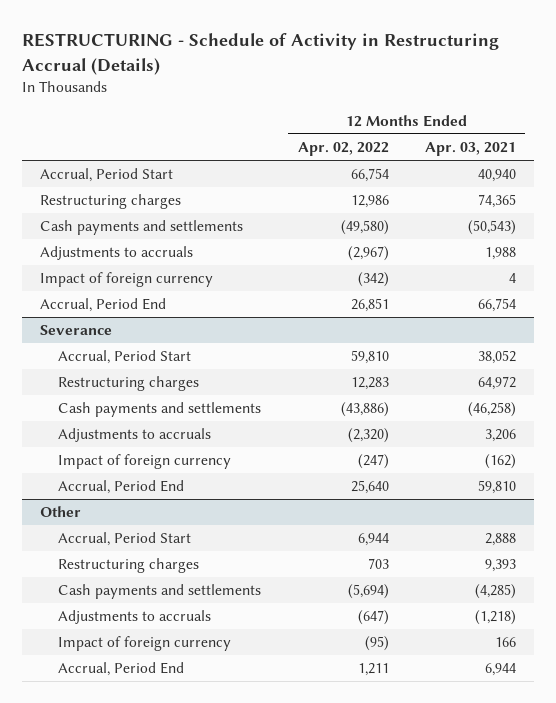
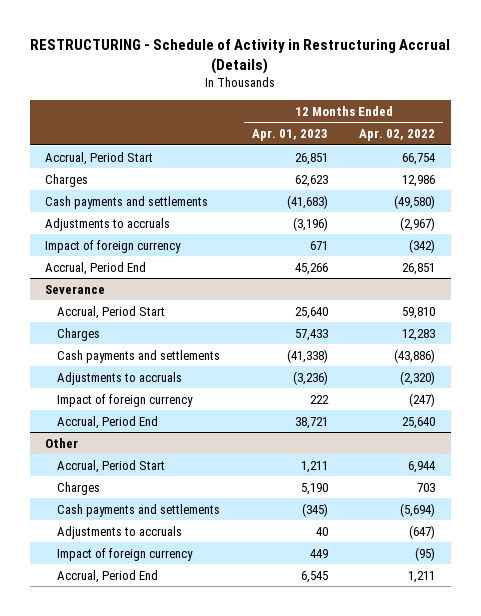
- | 12 Months Ended Apr. 02, 2022 | 12 Months Ended Apr. 03, 2021
+ | 12 Months Ended Apr. 01, 2023 | 12 Months Ended Apr. 02, 2022
- Restructuring charges | 12,986 | 74,365
+ Charges | 62,623 | 12,986
@ Severance
- Restructuring charges | 12,283 | 64,972
+ Charges | 57,433 | 12,283
@ Other
- Restructuring charges | 703 | 9,393
+ Charges | 5,190 | 703

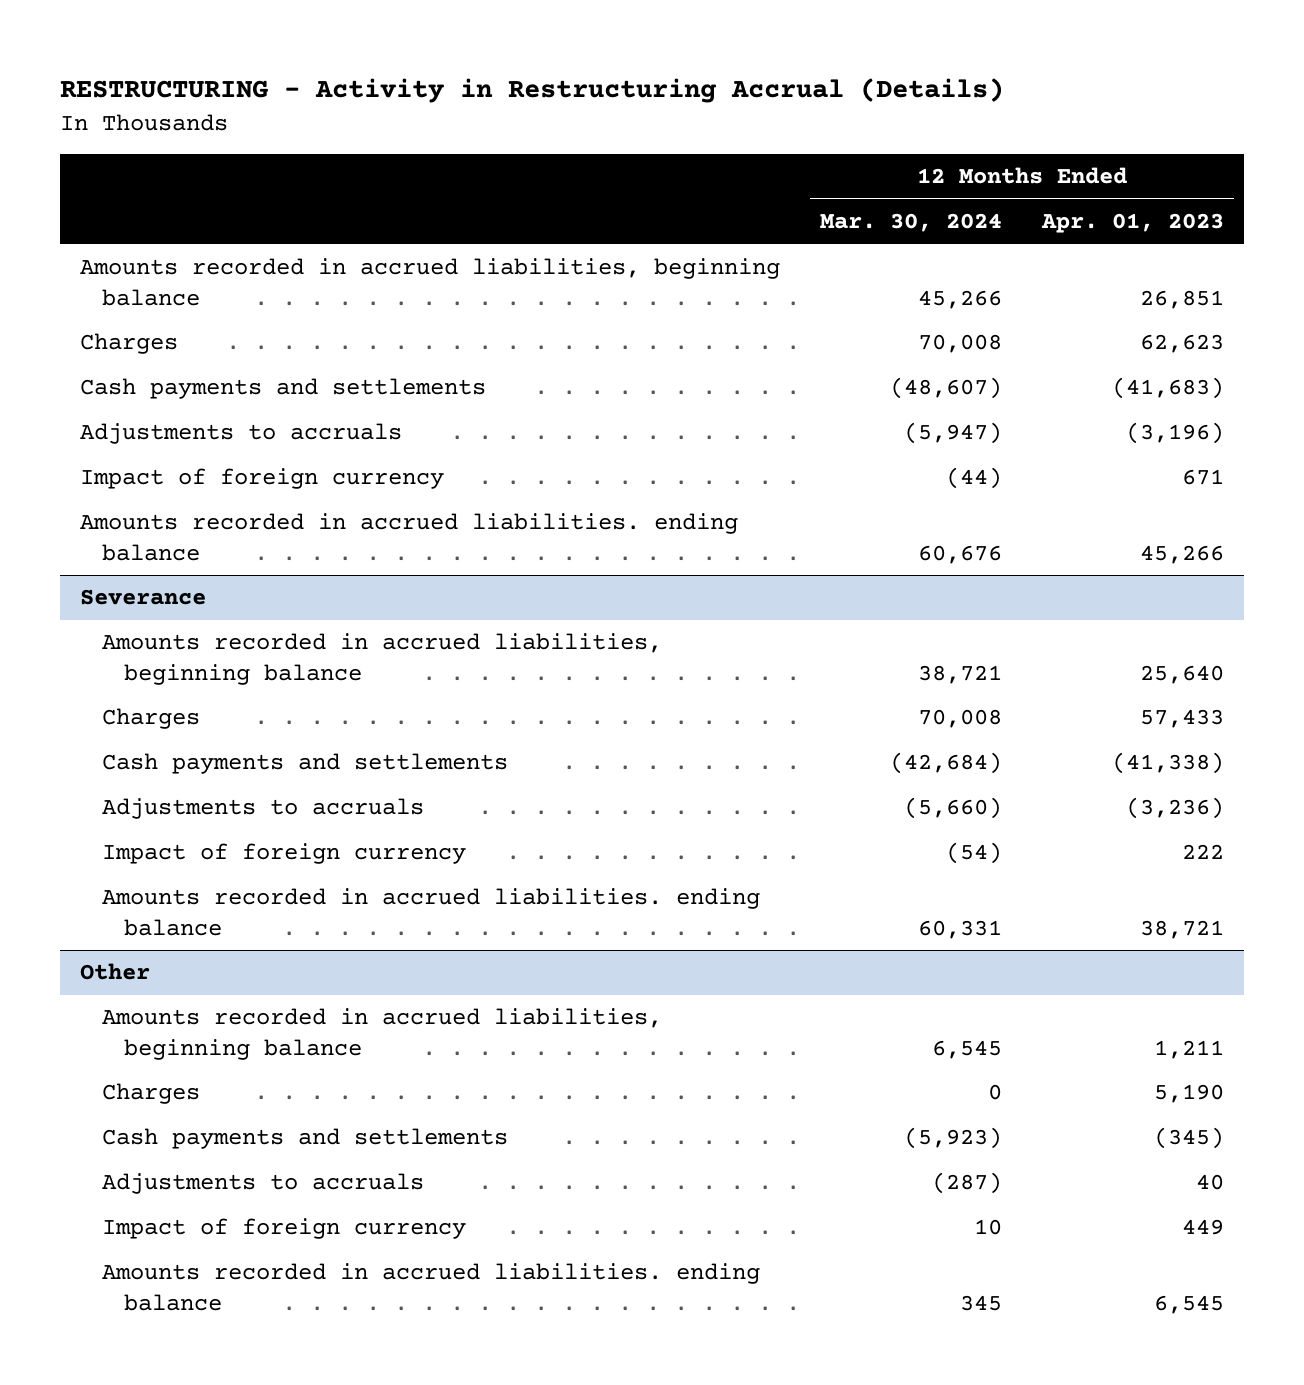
- RESTRUCTURING - Schedule of Activity in Restructuring Accrual (Details)
+ RESTRUCTURING - Activity in Restructuring Accrual (Details)
- | 12 Months Ended Apr. 01, 2023 | 12 Months Ended Apr. 02, 2022
+ | 12 Months Ended Mar. 30, 2024 | 12 Months Ended Apr. 01, 2023
- Accrual, Period Start | 26,851 | 66,754
+ Amounts recorded in accrued liabilities, beginning balance | 45,266 | 26,851
- Accrual, Period End | 45,266 | 26,851
+ Amounts recorded in accrued liabilities. ending balance | 60,676 | 45,266
@ Severance
- Accrual, Period Start | 25,640 | 59,810
+ Amounts recorded in accrued liabilities, beginning balance | 38,721 | 25,640
- Accrual, Period End | 38,721 | 25,640
+ Amounts recorded in accrued liabilities. ending balance | 60,331 | 38,721
@ Other
- Accrual, Period Start | 1,211 | 6,944
+ Amounts recorded in accrued liabilities, beginning balance | 6,545 | 1,211
- Accrual, Period End | 6,545 | 1,211
+ Amounts recorded in accrued liabilities. ending balance | 345 | 6,545

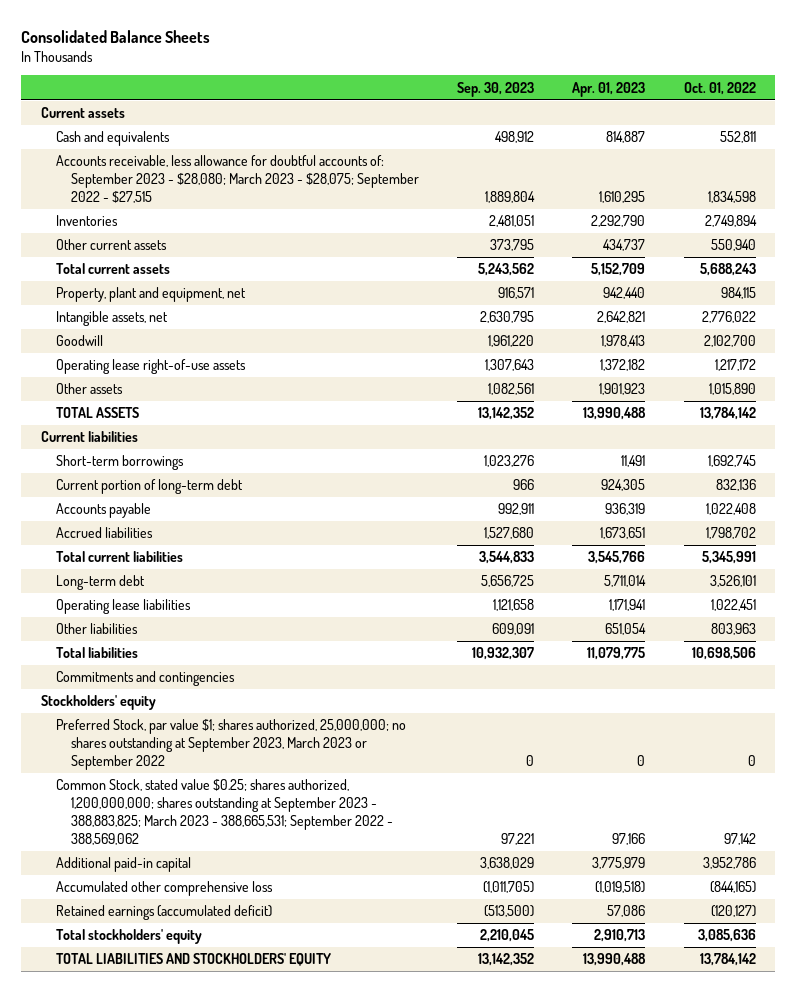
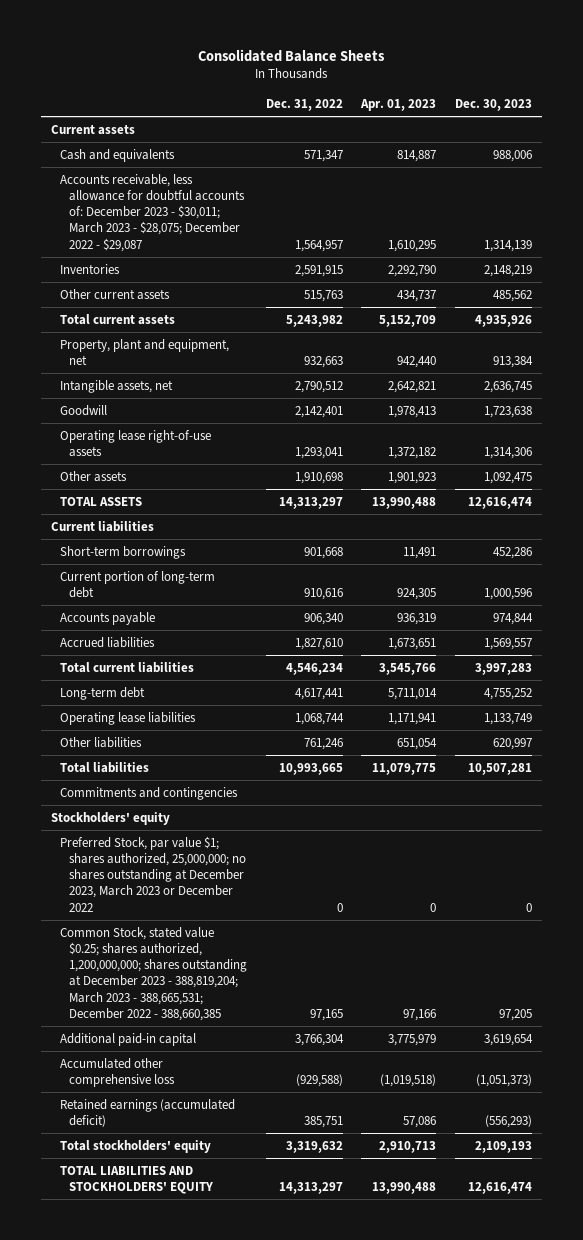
- | Sep. 30, 2023 | Apr. 01, 2023 | Oct. 01, 2022
+ | Dec. 31, 2022 | Apr. 01, 2023 | Dec. 30, 2023
- Accounts receivable, less allowance for doubtful accounts of: September 2023 - $28,080; March 2023 - $28,075; September 2022 - $27,515 | 1,889,804 | 1,610,295 | 1,834,598
+ Accounts receivable, less allowance for doubtful accounts of: December 2023 - $30,011; March 2023 - $28,075; December 2022 - $29,087 | 1,564,957 | 1,610,295 | 1,314,139
- Preferred Stock, par value $1; shares authorized, 25,000,000; no shares outstanding at September 2023, March 2023 or September 2022 | 0 | 0 | 0
- Common Stock, stated value $0.25; shares authorized, 1,200,000,000; shares outstanding at September 2023 - 388,883,825; March 2023 - 388,665,531; September 2022 - 388,569,062 | 97,221 | 97,166 | 97,142
+ Preferred Stock, par value $1; shares authorized, 25,000,000; no shares outstanding at December 2023, March 2023 or December 2022 | 0 | 0 | 0
+ Common Stock, stated value $0.25; shares authorized, 1,200,000,000; shares outstanding at December 2023 - 388,819,204; March 2023 - 388,665,531; December 2022 - 388,660,385 | 97,165 | 97,166 | 97,205

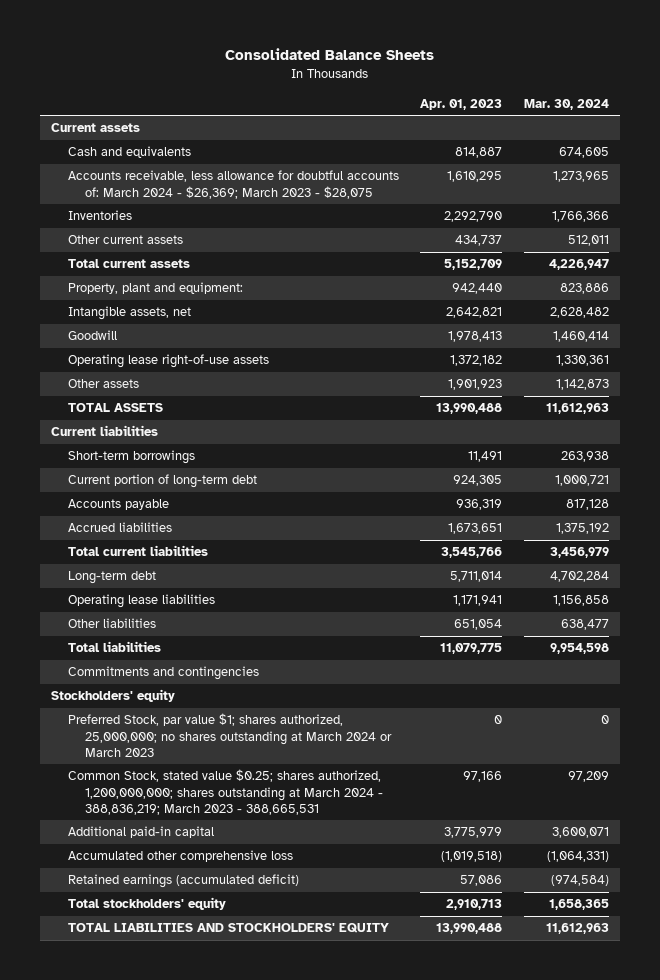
- | Dec. 31, 2022 | Apr. 01, 2023 | Dec. 30, 2023
+ | Apr. 01, 2023 | Mar. 30, 2024
- Accounts receivable, less allowance for doubtful accounts of: December 2023 - $30,011; March 2023 - $28,075; December 2022 - $29,087 | 1,564,957 | 1,610,295 | 1,314,139
+ Accounts receivable, less allowance for doubtful accounts of: March 2024 - $26,369; March 2023 - $28,075 | 1,610,295 | 1,273,965
- Property, plant and equipment, net | 932,663 | 942,440 | 913,384
+ Property, plant and equipment: | 942,440 | 823,886
- Preferred Stock, par value $1; shares authorized, 25,000,000; no shares outstanding at December 2023, March 2023 or December 2022 | 0 | 0 | 0
- Common Stock, stated value $0.25; shares authorized, 1,200,000,000; shares outstanding at December 2023 - 388,819,204; March 2023 - 388,665,531; December 2022 - 388,660,385 | 97,165 | 97,166 | 97,205
+ Preferred Stock, par value $1; shares authorized, 25,000,000; no shares outstanding at March 2024 or March 2023 | 0 | 0
+ Common Stock, stated value $0.25; shares authorized, 1,200,000,000; shares outstanding at March 2024 - 388,836,219; March 2023 - 388,665,531 | 97,166 | 97,209

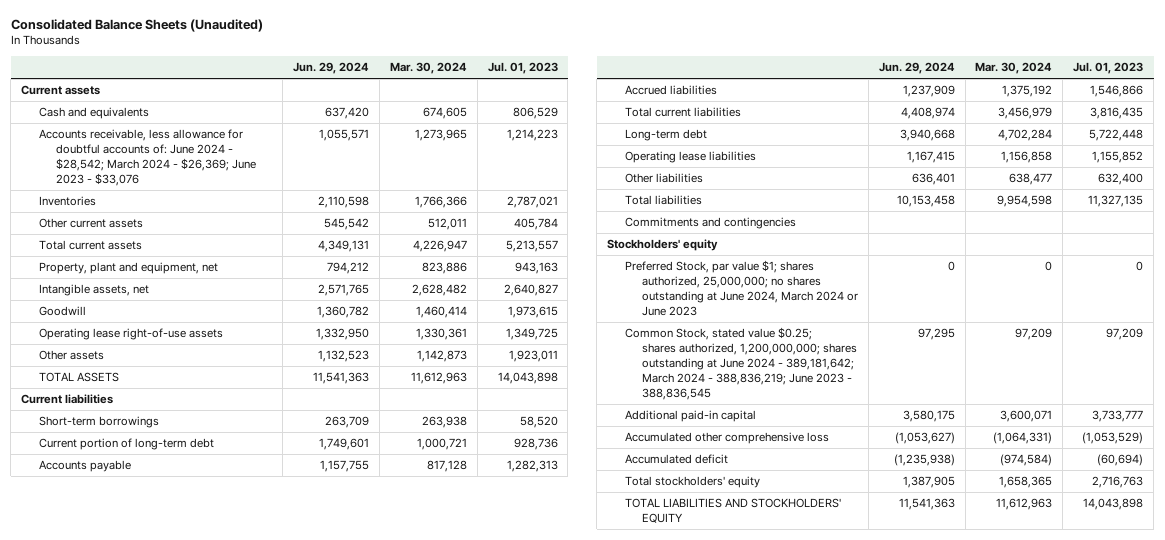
- Consolidated Balance Sheets
+ Consolidated Balance Sheets (Unaudited)
- | Apr. 01, 2023 | Mar. 30, 2024
+ | Jun. 29, 2024 | Mar. 30, 2024 | Jul. 01, 2023
- Accounts receivable, less allowance for doubtful accounts of: March 2024 - $26,369; March 2023 - $28,075 | 1,610,295 | 1,273,965
+ Accounts receivable, less allowance for doubtful accounts of: June 2024 - $28,542; March 2024 - $26,369; June 2023 - $33,076 | 1,055,571 | 1,273,965 | 1,214,223
- Property, plant and equipment: | 942,440 | 823,886
+ Property, plant and equipment, net | 794,212 | 823,886 | 943,163
- Preferred Stock, par value $1; shares authorized, 25,000,000; no shares outstanding at March 2024 or March 2023 | 0 | 0
- Common Stock, stated value $0.25; shares authorized, 1,200,000,000; shares outstanding at March 2024 - 388,836,219; March 2023 - 388,665,531 | 97,166 | 97,209
+ Preferred Stock, par value $1; shares authorized, 25,000,000; no shares outstanding at June 2024, March 2024 or June 2023 | 0 | 0 | 0
+ Common Stock, stated value $0.25; shares authorized, 1,200,000,000; shares outstanding at June 2024 - 389,181,642; March 2024 - 388,836,219; June 2023 - 388,836,545 | 97,295 | 97,209 | 97,209
- Retained earnings (accumulated deficit) | 57,086 | (974,584)
+ Accumulated deficit | (1,235,938) | (974,584) | (60,694)

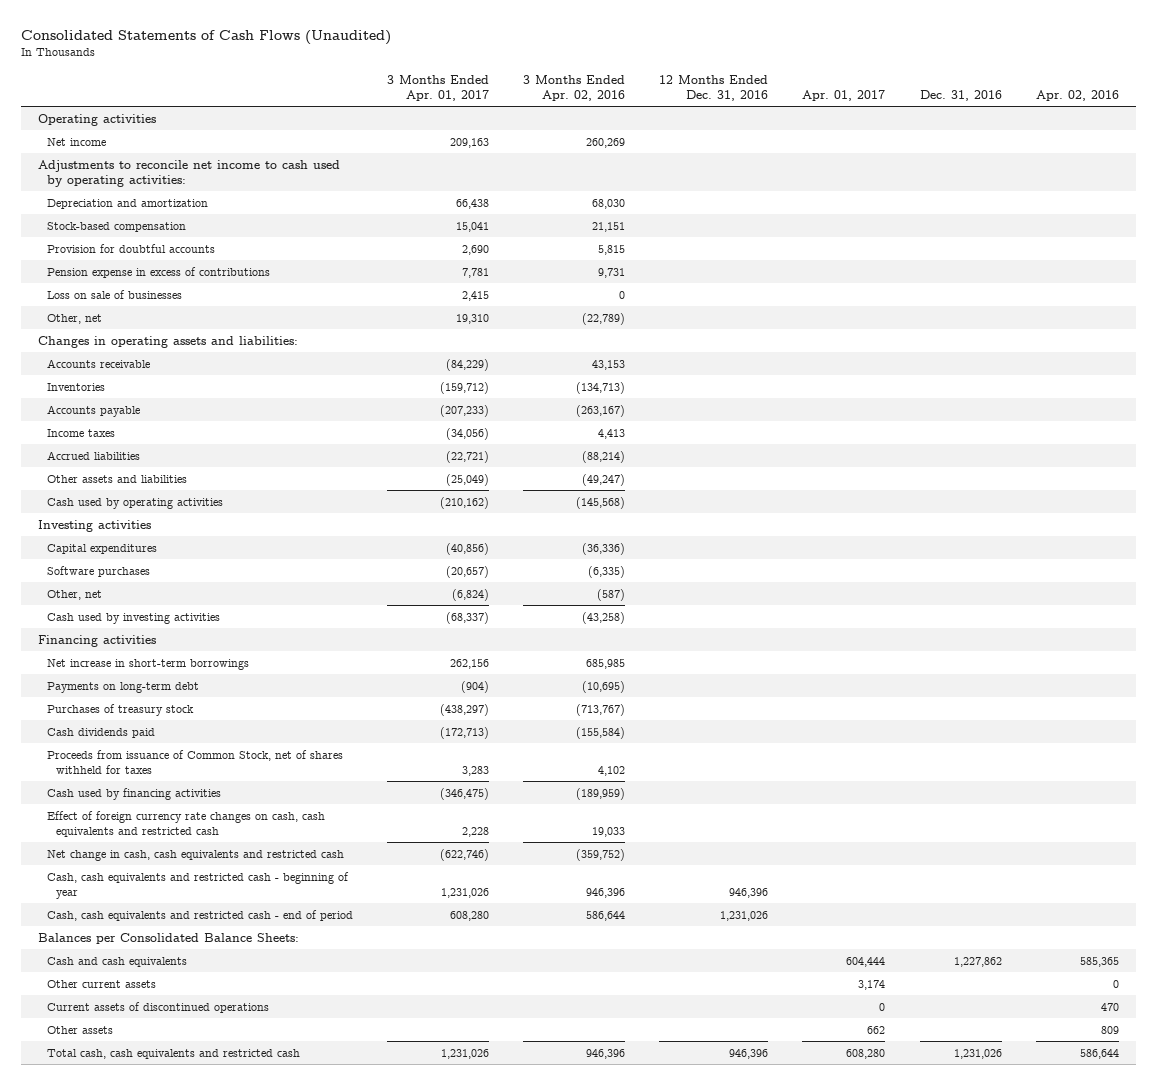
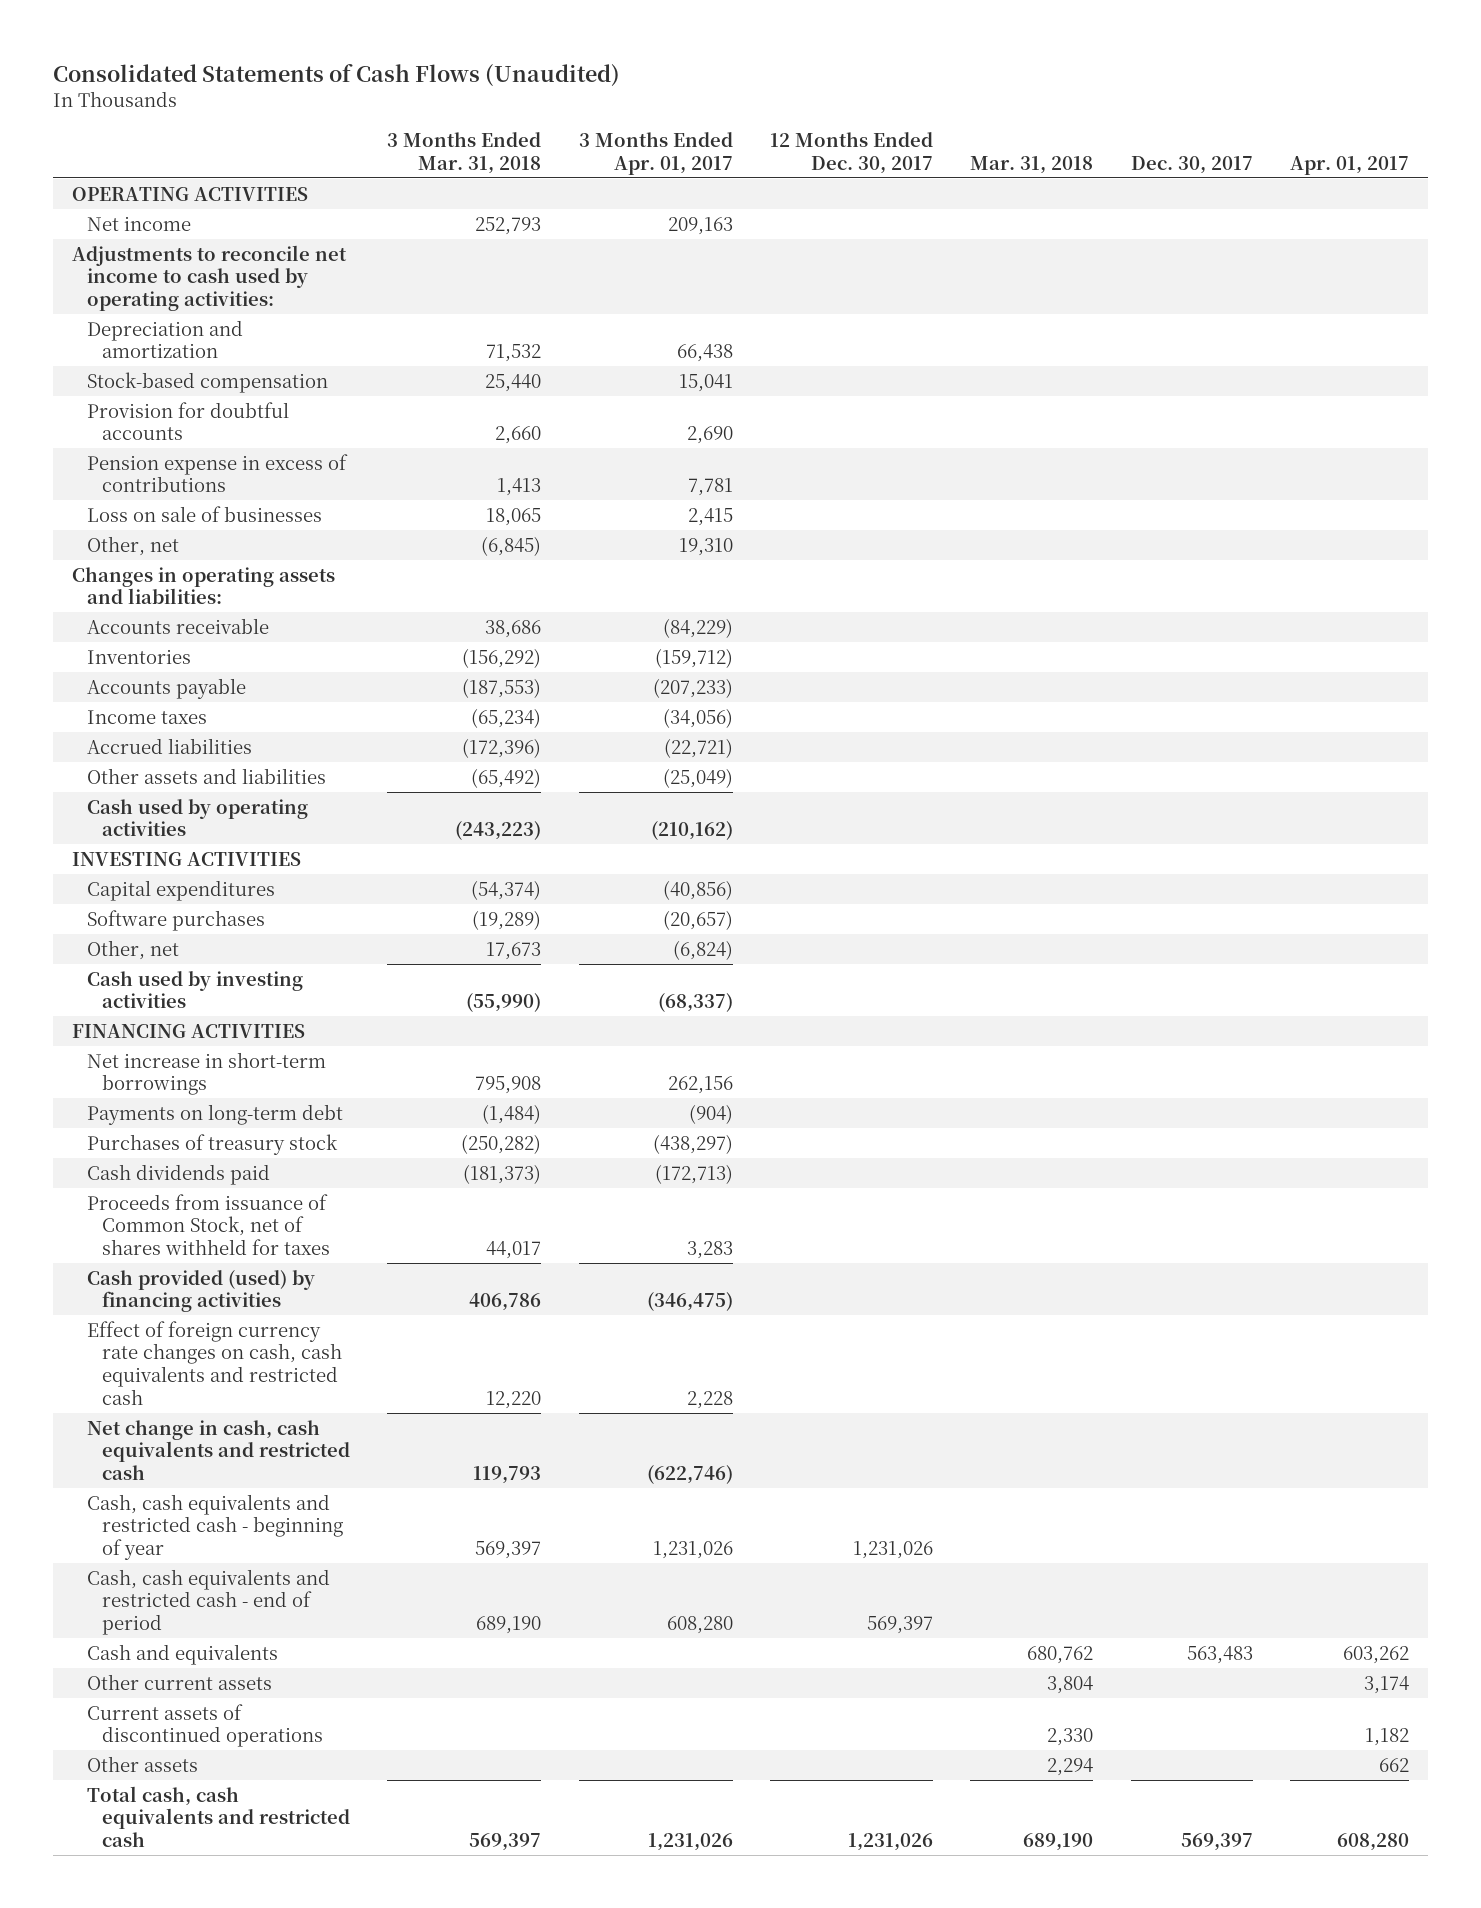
- | 3 Months Ended Apr. 01, 2017 | 3 Months Ended Apr. 02, 2016 | 12 Months Ended Dec. 31, 2016 | Apr. 01, 2017 | Dec. 31, 2016 | Apr. 02, 2016
+ | 3 Months Ended Mar. 31, 2018 | 3 Months Ended Apr. 01, 2017 | 12 Months Ended Dec. 30, 2017 | Mar. 31, 2018 | Dec. 30, 2017 | Apr. 01, 2017
- Operating activities
+ OPERATING ACTIVITIES
- Investing activities
+ INVESTING ACTIVITIES
- Financing activities
+ FINANCING ACTIVITIES
- Cash used by financing activities | (346,475) | (189,959) | | | |
+ Cash provided (used) by financing activities | 406,786 | (346,475) | | | |
- Balances per Consolidated Balance Sheets:
- Cash and cash equivalents | | | | 604,444 | 1,227,862 | 585,365
+ Cash and equivalents | | | | 680,762 | 563,483 | 603,262
- Current assets of discontinued operations | | | | 0 | | 470
+ Current assets of discontinued operations | | | | 2,330 | | 1,182

